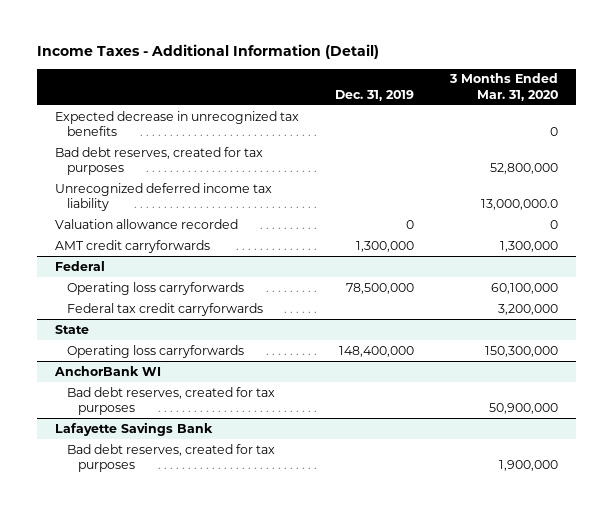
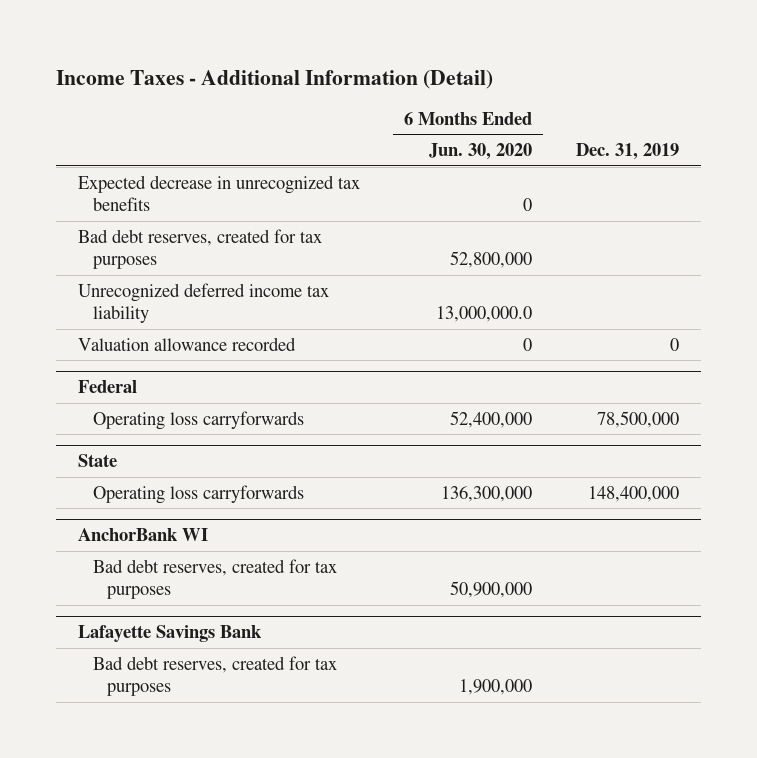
- | Dec. 31, 2019 | 3 Months Ended Mar. 31, 2020
+ | 6 Months Ended Jun. 30, 2020 | Dec. 31, 2019
- AMT credit carryforwards | 1,300,000 | 1,300,000
@ Federal
- Federal tax credit carryforwards | | 3,200,000

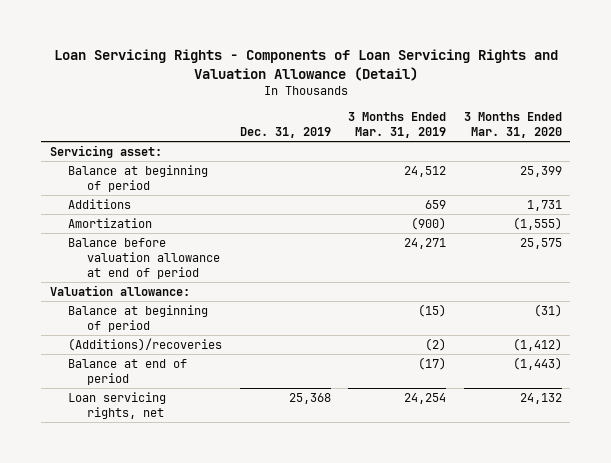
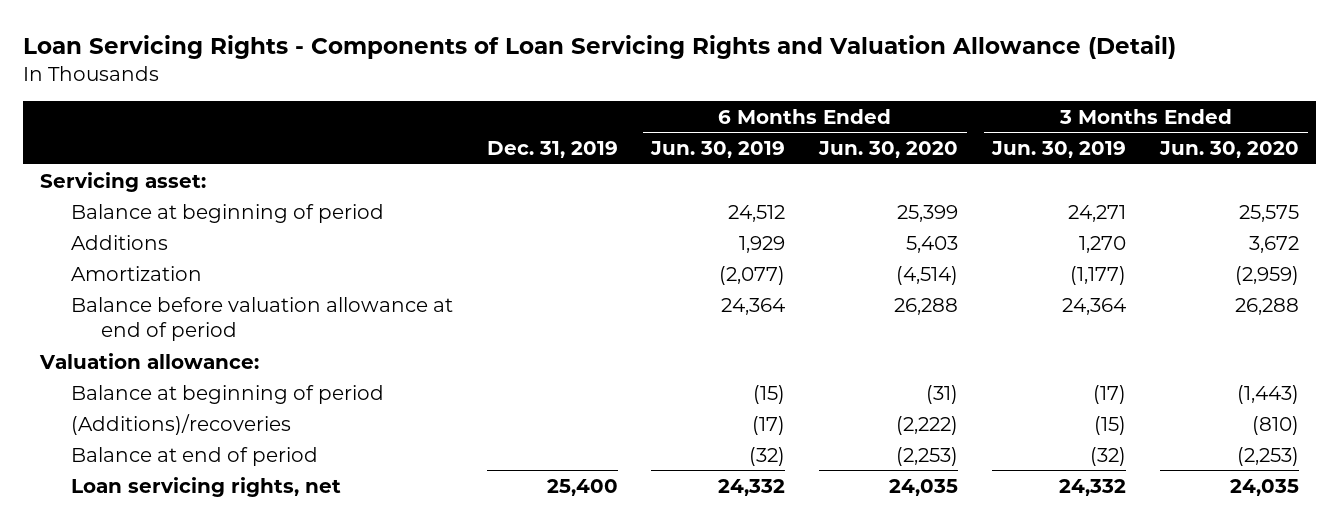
- | Dec. 31, 2019 | 3 Months Ended Mar. 31, 2019 | 3 Months Ended Mar. 31, 2020
+ | Dec. 31, 2019 | 6 Months Ended Jun. 30, 2019 | 6 Months Ended Jun. 30, 2020 | 3 Months Ended Jun. 30, 2019 | 3 Months Ended Jun. 30, 2020
- Loan servicing rights, net | 25,368 | 24,254 | 24,132
+ Loan servicing rights, net | 25,400 | 24,332 | 24,035 | 24,332 | 24,035

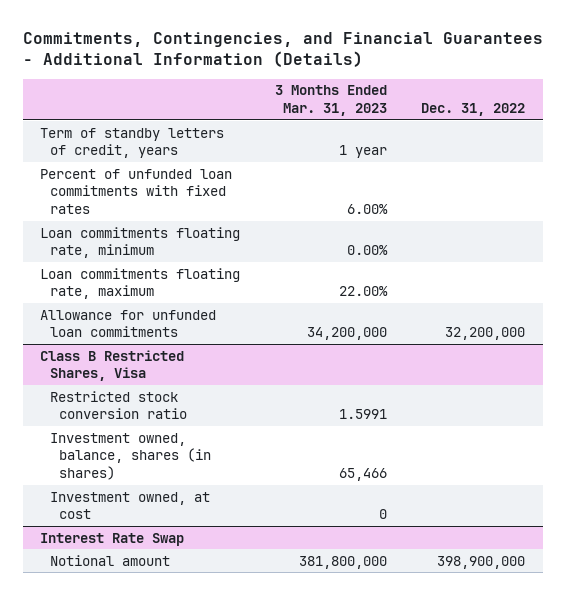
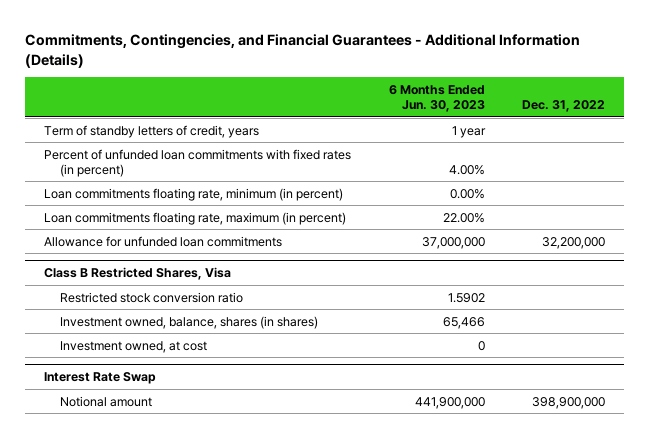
- | 3 Months Ended Mar. 31, 2023 | Dec. 31, 2022
+ | 6 Months Ended Jun. 30, 2023 | Dec. 31, 2022
- Percent of unfunded loan commitments with fixed rates | 6.00% |
- Loan commitments floating rate, minimum | 0.00% |
- Loan commitments floating rate, maximum | 22.00% |
+ Percent of unfunded loan commitments with fixed rates (in percent) | 4.00% |
+ Loan commitments floating rate, minimum (in percent) | 0.00% |
+ Loan commitments floating rate, maximum (in percent) | 22.00% |

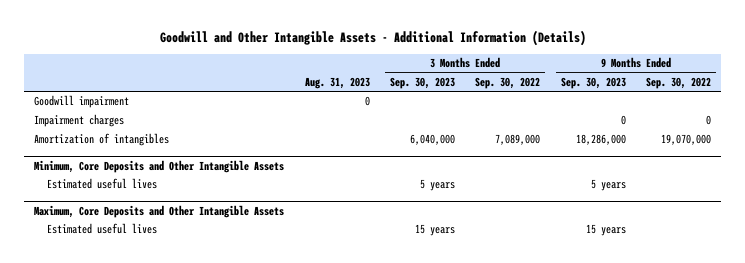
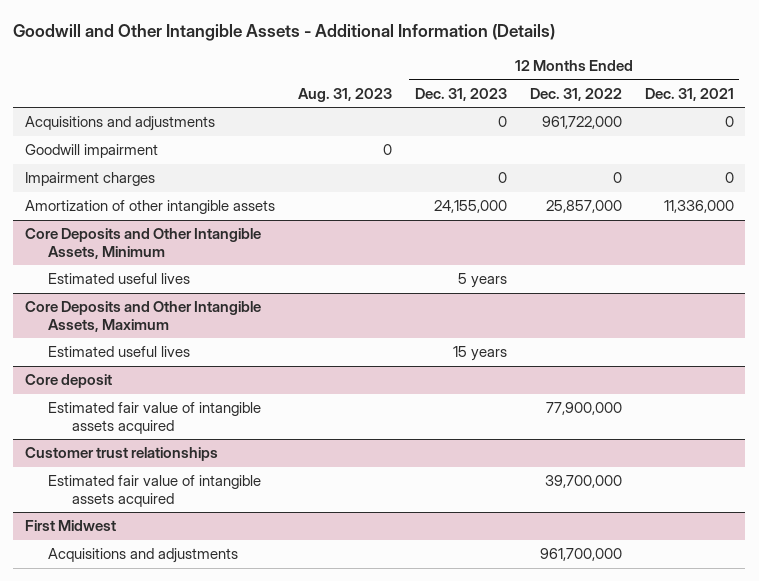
- | Aug. 31, 2023 | 3 Months Ended Sep. 30, 2023 | 3 Months Ended Sep. 30, 2022 | 9 Months Ended Sep. 30, 2023 | 9 Months Ended Sep. 30, 2022
+ | Aug. 31, 2023 | 12 Months Ended Dec. 31, 2023 | 12 Months Ended Dec. 31, 2022 | 12 Months Ended Dec. 31, 2021
+ Acquisitions and adjustments | | 0 | 961,722,000 | 0
- Amortization of intangibles | | 6,040,000 | 7,089,000 | 18,286,000 | 19,070,000
- Minimum, Core Deposits and Other Intangible Assets
+ Amortization of other intangible assets | | 24,155,000 | 25,857,000 | 11,336,000
+ Core Deposits and Other Intangible Assets, Minimum
- Maximum, Core Deposits and Other Intangible Assets
+ Core Deposits and Other Intangible Assets, Maximum
+ Core deposit
+ Estimated fair value of intangible assets acquired | | | 77,900,000 |
+ Customer trust relationships
+ Estimated fair value of intangible assets acquired | | | 39,700,000 |
+ First Midwest
+ Acquisitions and adjustments | | | 961,700,000 |

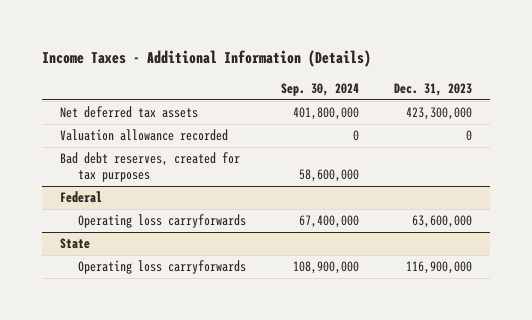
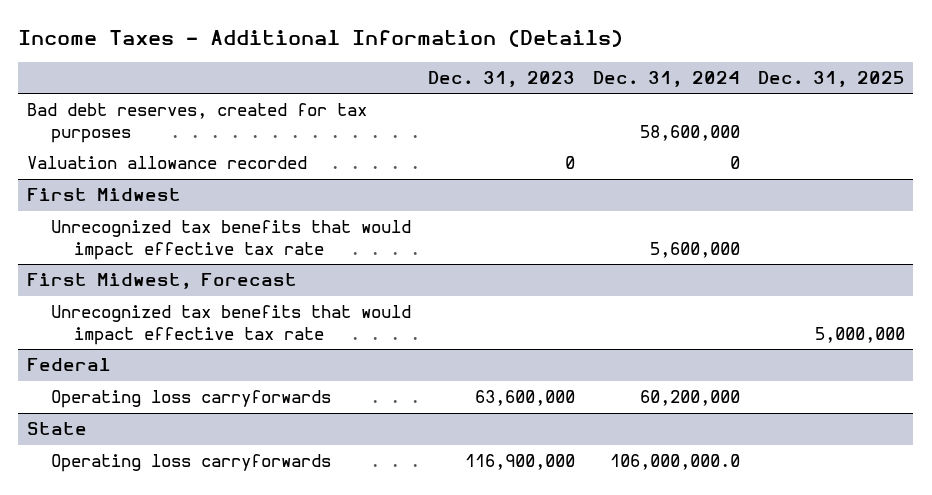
- | Sep. 30, 2024 | Dec. 31, 2023
+ | Dec. 31, 2023 | Dec. 31, 2024 | Dec. 31, 2025
- Net deferred tax assets | 401,800,000 | 423,300,000
moved down: Valuation allowance recorded | 0 | 0 |
+ First Midwest
+ Unrecognized tax benefits that would impact effective tax rate | | 5,600,000 |
+ First Midwest, Forecast
+ Unrecognized tax benefits that would impact effective tax rate | | | 5,000,000

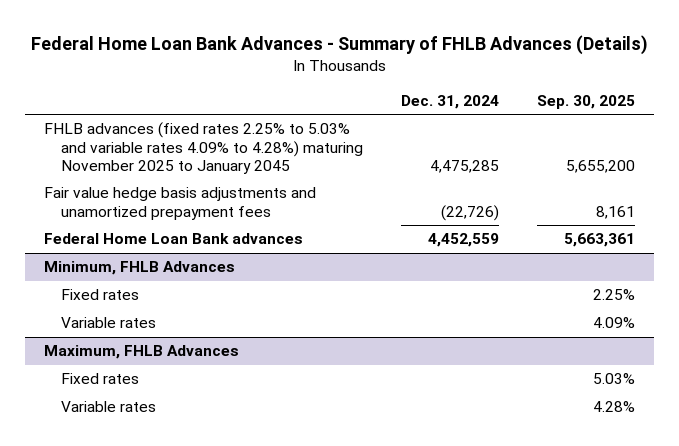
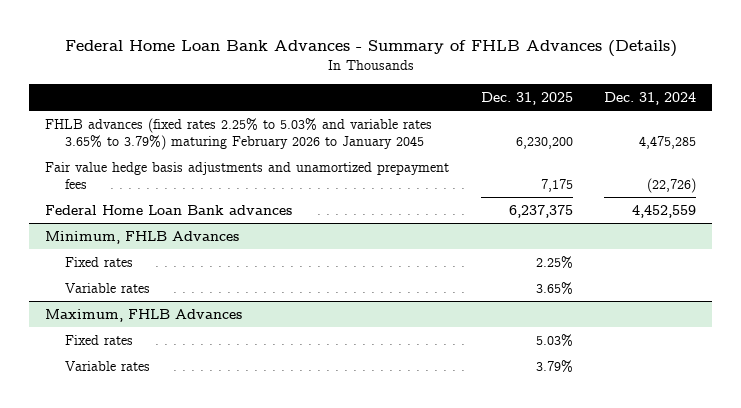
- | Dec. 31, 2024 | Sep. 30, 2025
+ | Dec. 31, 2025 | Dec. 31, 2024
- FHLB advances (fixed rates 2.25% to 5.03% and variable rates 4.09% to 4.28%) maturing November 2025 to January 2045 | 4,475,285 | 5,655,200
+ FHLB advances (fixed rates 2.25% to 5.03% and variable rates 3.65% to 3.79%) maturing February 2026 to January 2045 | 6,230,200 | 4,475,285

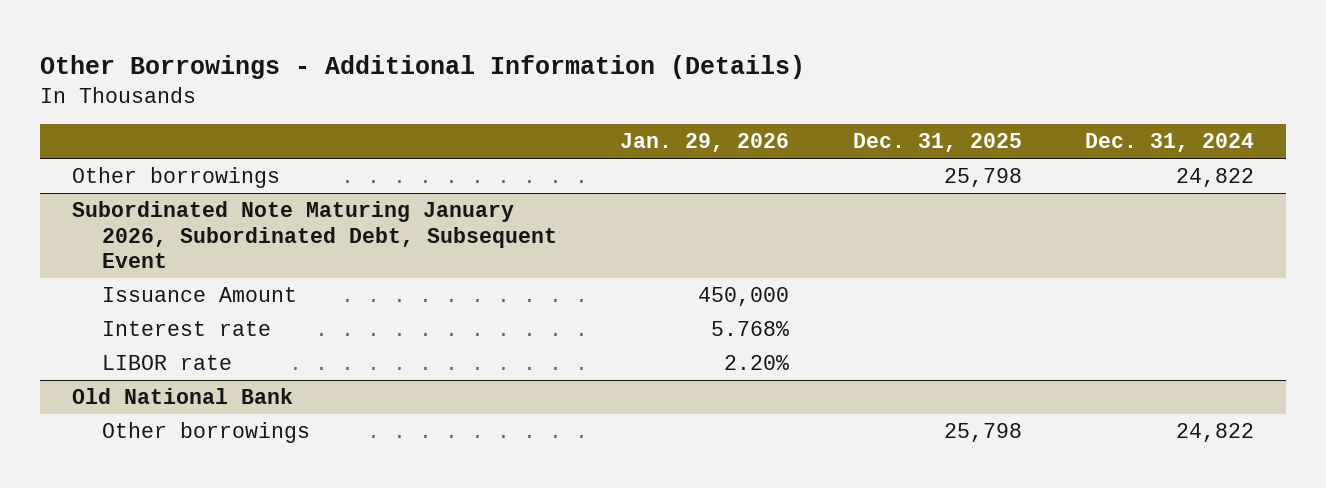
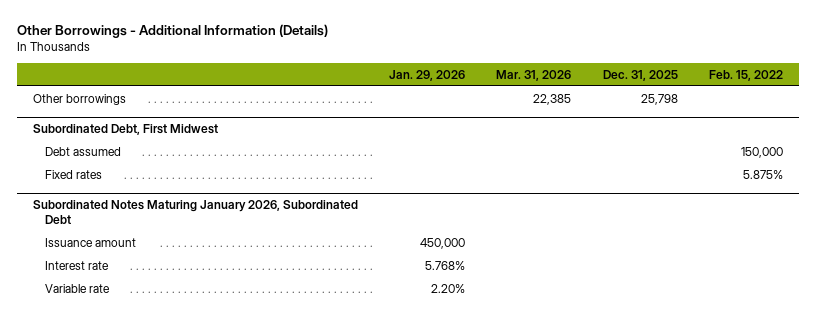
- | Jan. 29, 2026 | Dec. 31, 2025 | Dec. 31, 2024
+ | Jan. 29, 2026 | Mar. 31, 2026 | Dec. 31, 2025 | Feb. 15, 2022
- Subordinated Note Maturing January 2026, Subordinated Debt, Subsequent Event
- Issuance Amount | 450,000 | |
+ Subordinated Debt, First Midwest
+ Debt assumed | | | | 150,000
+ Fixed rates | | | | 5.875%
+ Subordinated Notes Maturing January 2026, Subordinated Debt
+ Issuance amount | 450,000 | | |
- LIBOR rate | 2.20% | |
- Old National Bank
- Other borrowings | | 25,798 | 24,822
+ Variable rate | 2.20% | | |

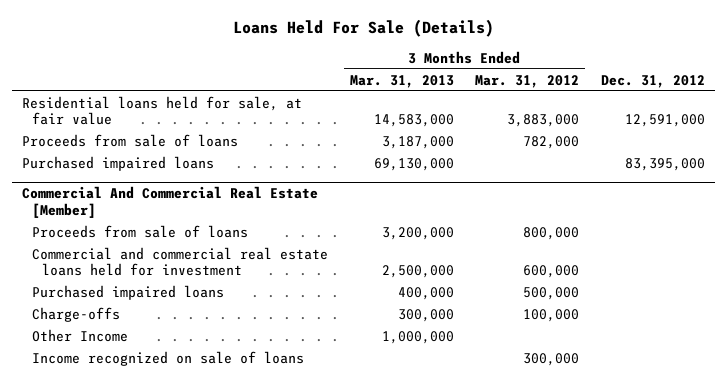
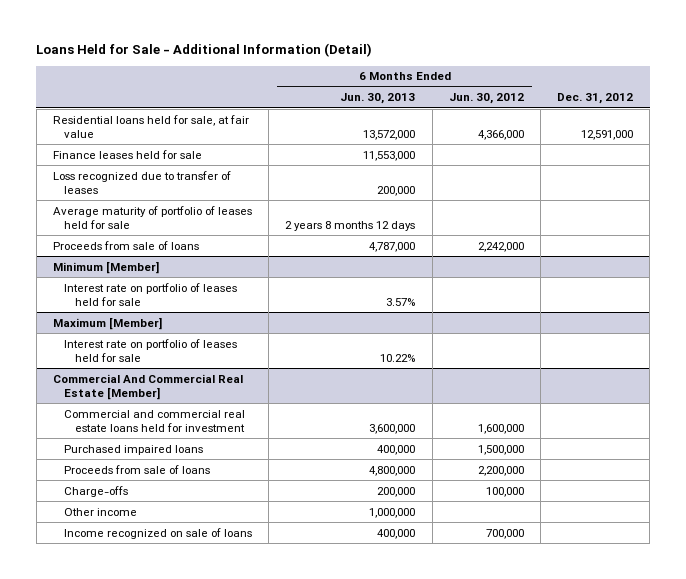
- Loans Held For Sale (Details)
+ Loans Held for Sale - Additional Information (Detail)
- | 3 Months Ended Mar. 31, 2013 | 3 Months Ended Mar. 31, 2012 | Dec. 31, 2012
+ | 6 Months Ended Jun. 30, 2013 | 6 Months Ended Jun. 30, 2012 | Dec. 31, 2012
+ Finance leases held for sale | 11,553,000 | |
+ Loss recognized due to transfer of leases | 200,000 | |
+ Average maturity of portfolio of leases held for sale | 2 years 8 months 12 days | |
- Purchased impaired loans | 69,130,000 | | 83,395,000
+ Minimum [Member]
+ Interest rate on portfolio of leases held for sale | 3.57% | |
+ Maximum [Member]
+ Interest rate on portfolio of leases held for sale | 10.22% | |
@ Commercial And Commercial Real Estate [Member]
moved down: Proceeds from sale of loans | 4,800,000 | 2,200,000 |
- Other Income | 1,000,000 | |
+ Other income | 1,000,000 | |

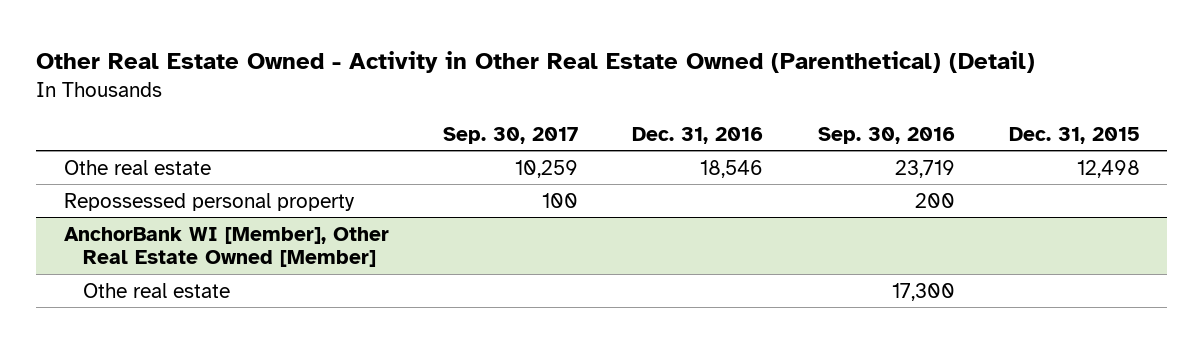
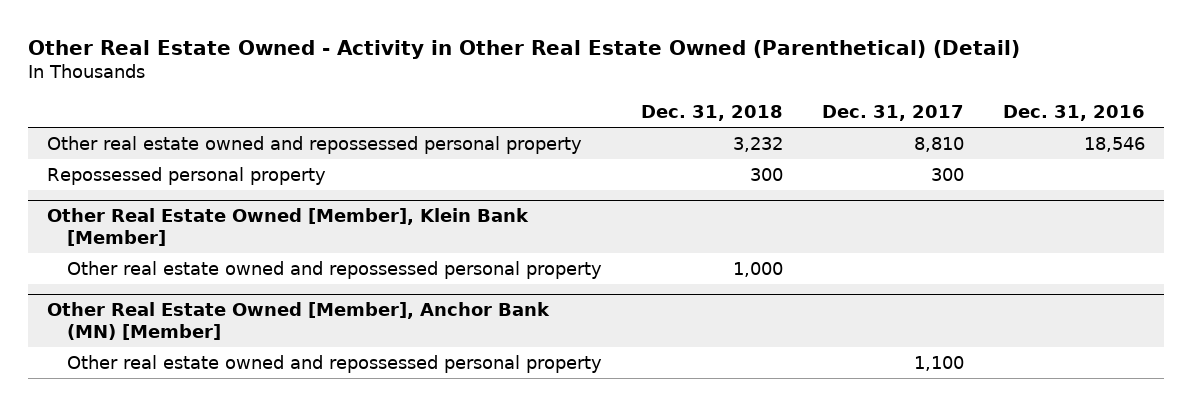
- | Sep. 30, 2017 | Dec. 31, 2016 | Sep. 30, 2016 | Dec. 31, 2015
+ | Dec. 31, 2018 | Dec. 31, 2017 | Dec. 31, 2016
- Othe real estate | 10,259 | 18,546 | 23,719 | 12,498
+ Other real estate owned and repossessed personal property | 3,232 | 8,810 | 18,546
- AnchorBank WI [Member], Other Real Estate Owned [Member]
- Othe real estate | | | 17,300 |
+ Other Real Estate Owned [Member], Klein Bank [Member]
+ Other real estate owned and repossessed personal property | 1,000 | |
+ Other Real Estate Owned [Member], Anchor Bank (MN) [Member]
+ Other real estate owned and repossessed personal property | | 1,100 |

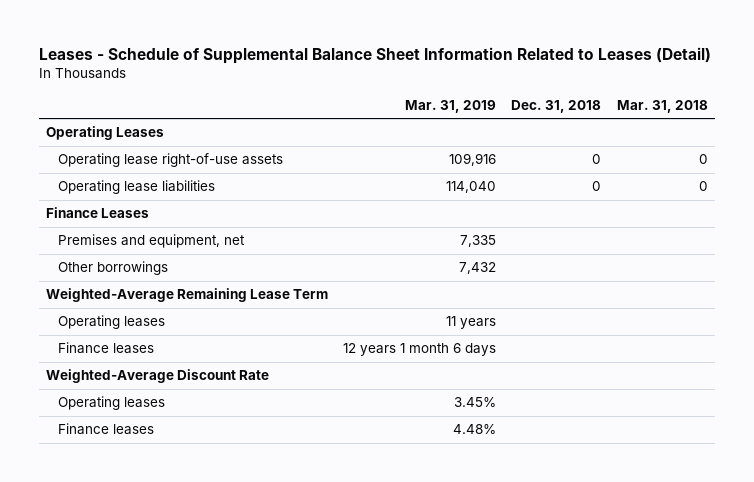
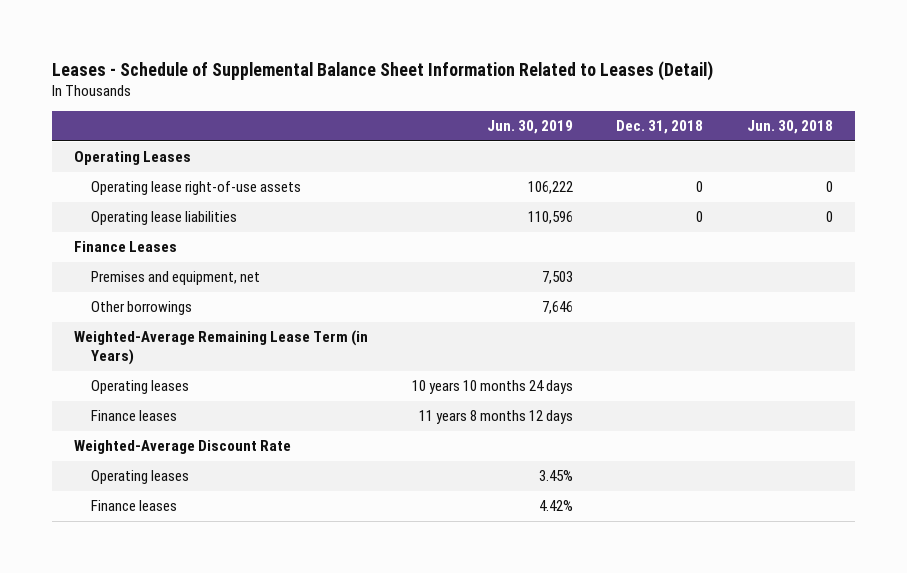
- | Mar. 31, 2019 | Dec. 31, 2018 | Mar. 31, 2018
+ | Jun. 30, 2019 | Dec. 31, 2018 | Jun. 30, 2018
- Weighted-Average Remaining Lease Term
+ Weighted-Average Remaining Lease Term (in Years)

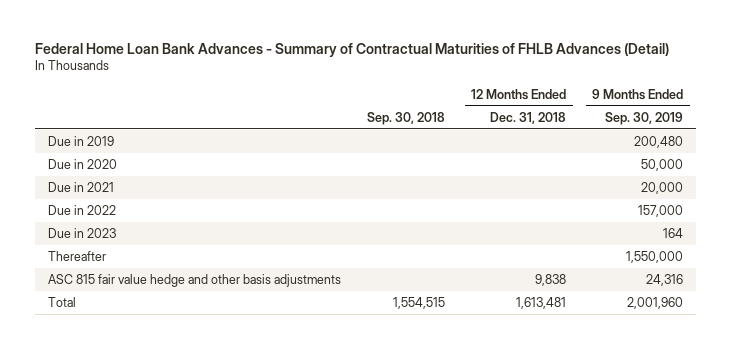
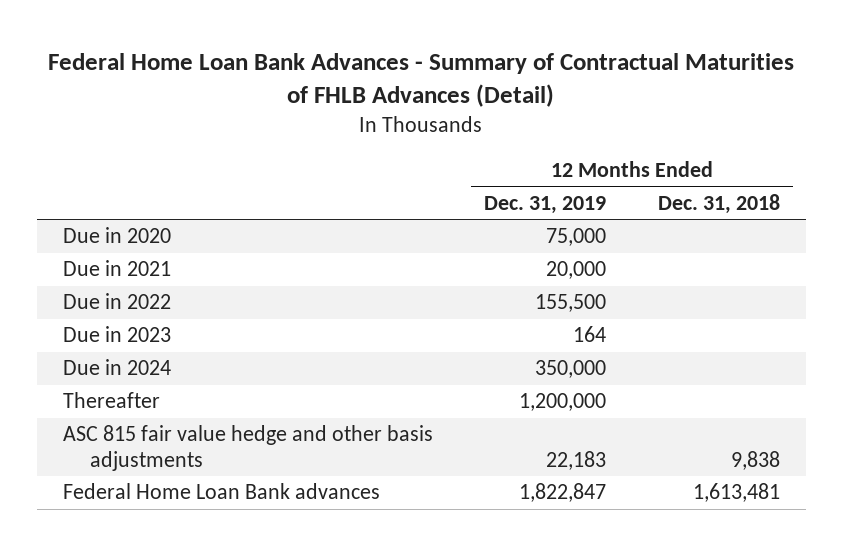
- | Sep. 30, 2018 | 12 Months Ended Dec. 31, 2018 | 9 Months Ended Sep. 30, 2019
+ | 12 Months Ended Dec. 31, 2019 | 12 Months Ended Dec. 31, 2018
- Due in 2019 | | | 200,480
+ Due in 2024 | 350,000 |
- Total | 1,554,515 | 1,613,481 | 2,001,960
+ Federal Home Loan Bank advances | 1,822,847 | 1,613,481

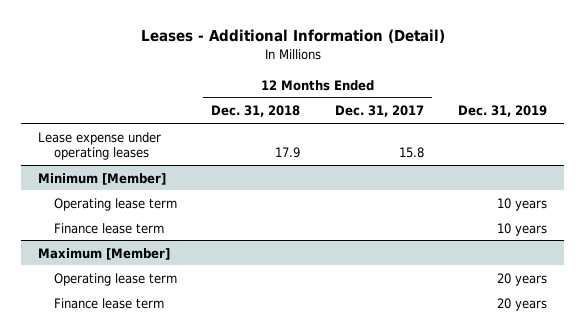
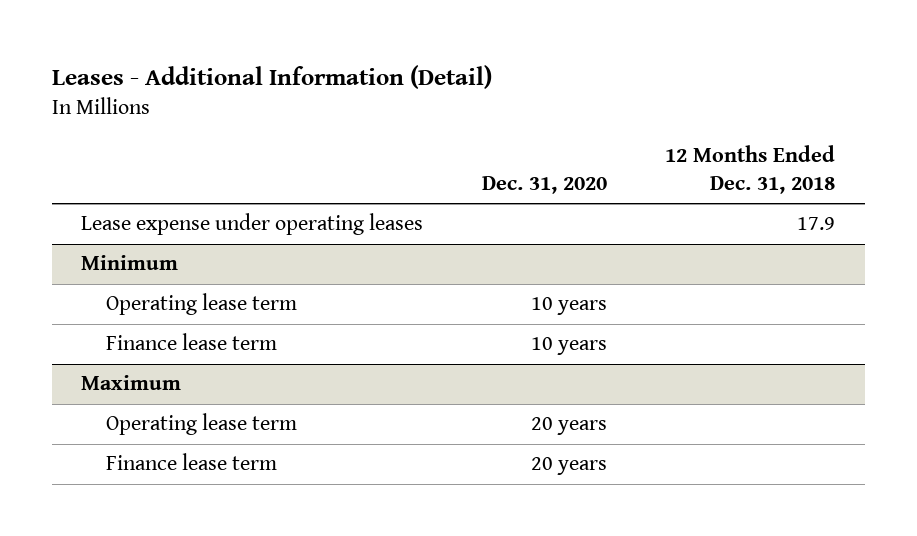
- | 12 Months Ended Dec. 31, 2018 | 12 Months Ended Dec. 31, 2017 | Dec. 31, 2019
+ | Dec. 31, 2020 | 12 Months Ended Dec. 31, 2018
- Minimum [Member]
+ Minimum
- Maximum [Member]
+ Maximum

